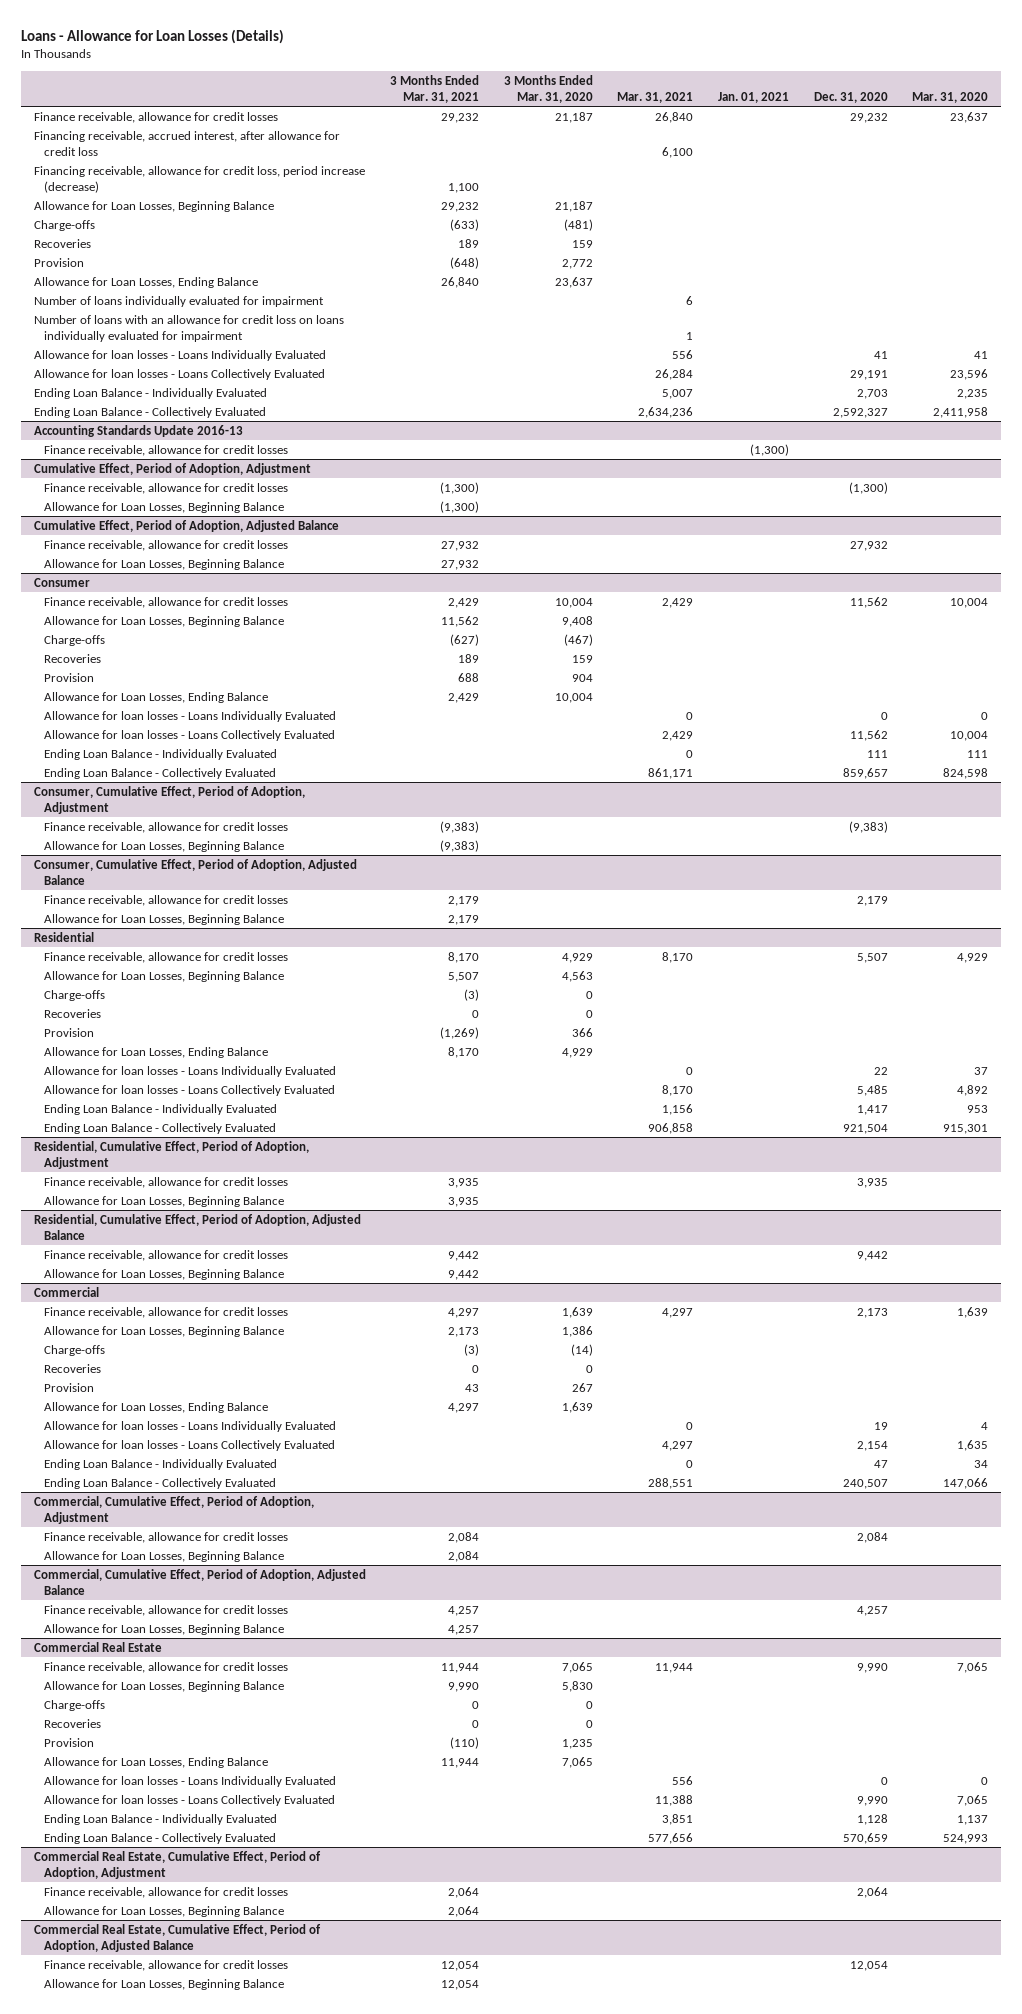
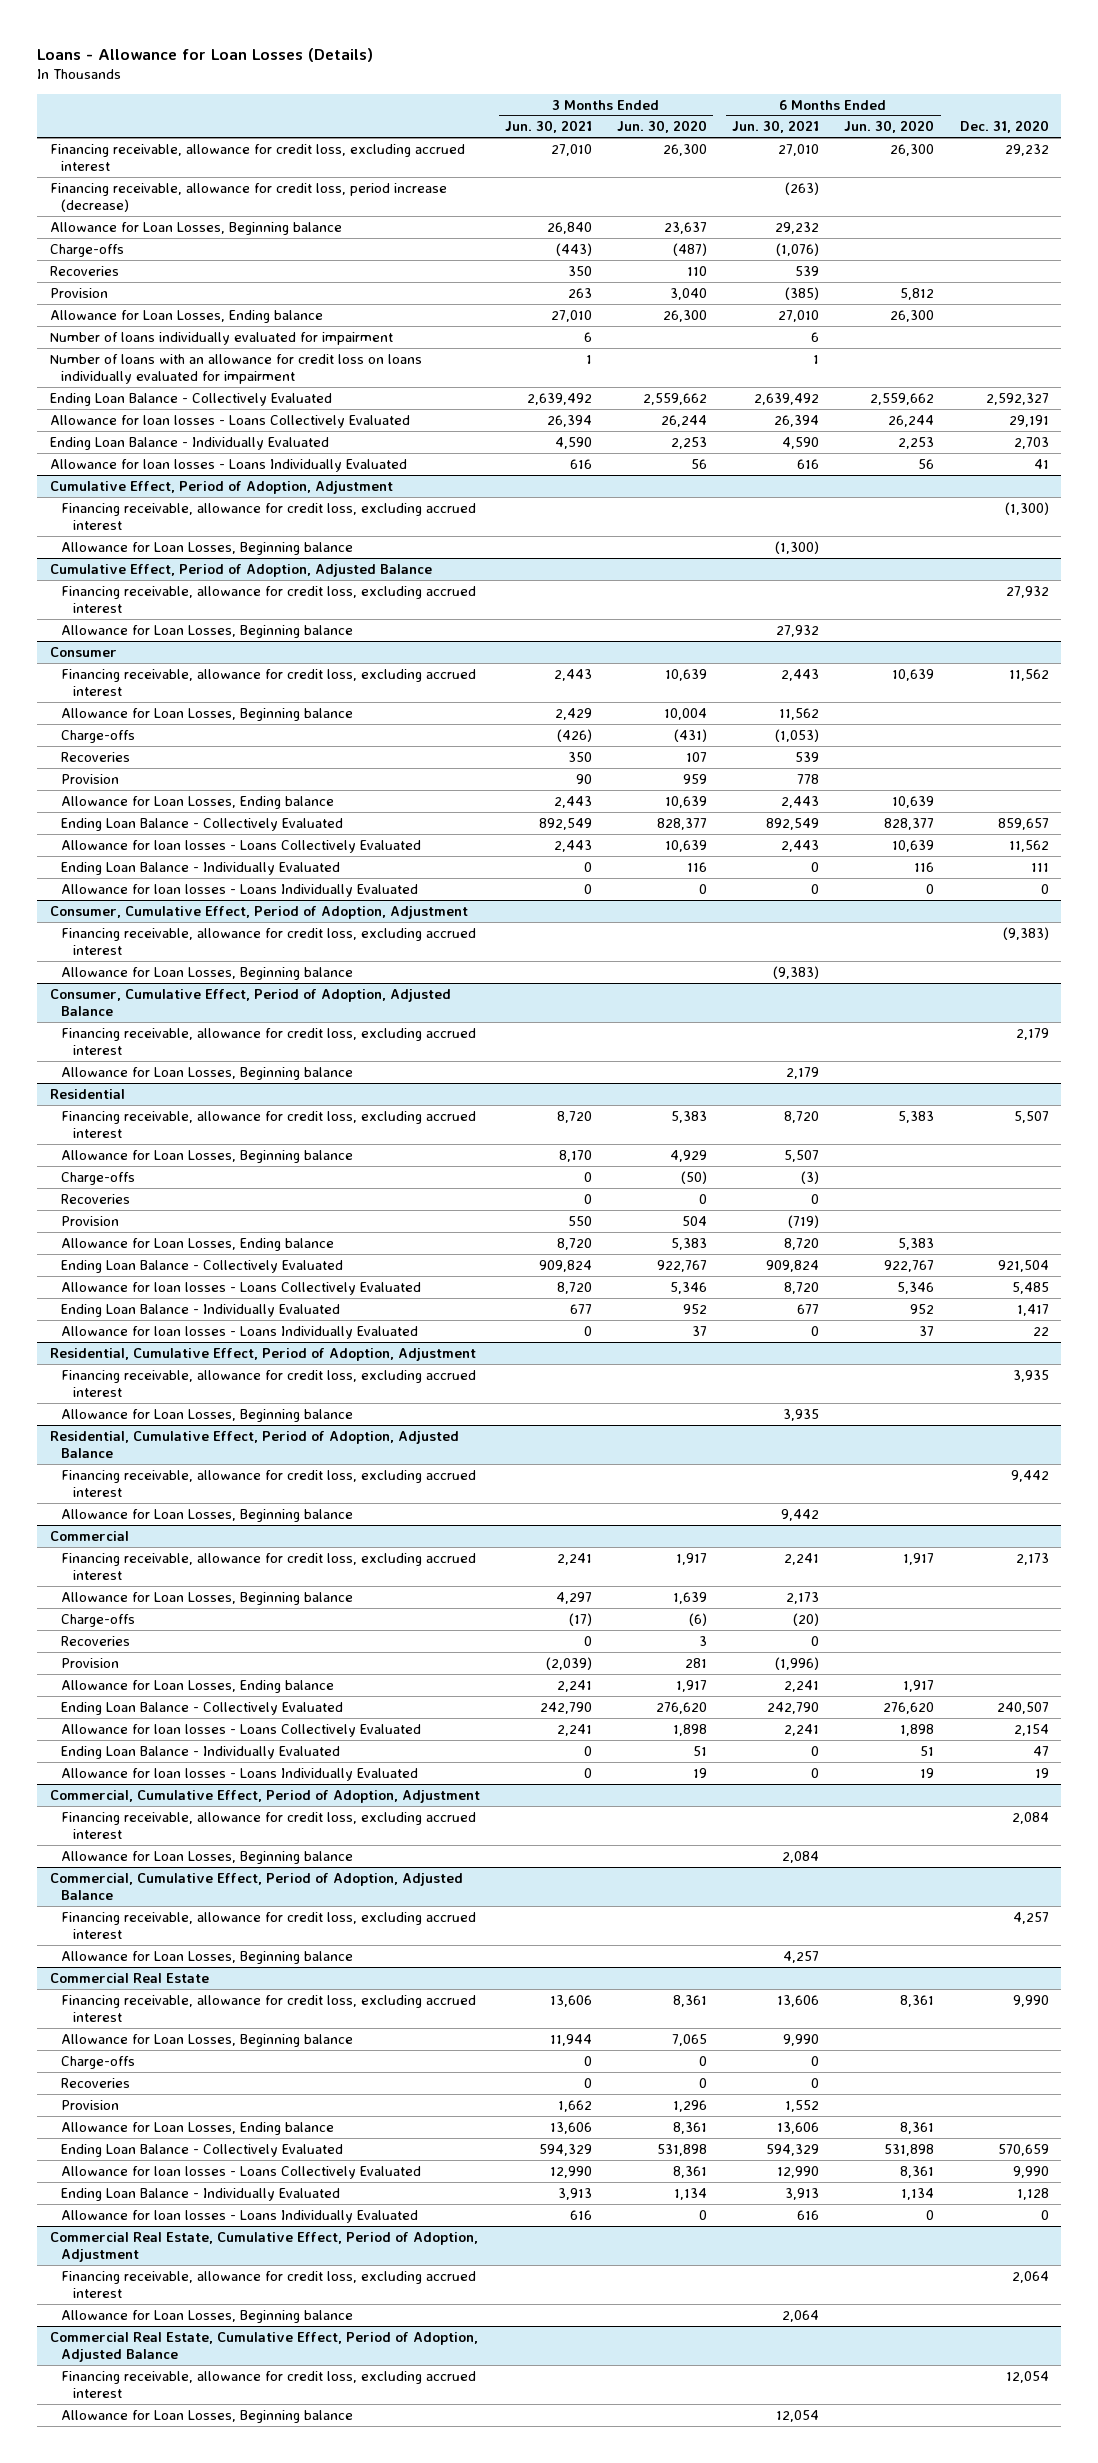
- | 3 Months Ended Mar. 31, 2021 | 3 Months Ended Mar. 31, 2020 | Mar. 31, 2021 | Jan. 01, 2021 | Dec. 31, 2020 | Mar. 31, 2020
+ | 3 Months Ended Jun. 30, 2021 | 3 Months Ended Jun. 30, 2020 | 6 Months Ended Jun. 30, 2021 | 6 Months Ended Jun. 30, 2020 | Dec. 31, 2020
- Finance receivable, allowance for credit losses | 29,232 | 21,187 | 26,840 | | 29,232 | 23,637
- Financing receivable, accrued interest, after allowance for credit loss | | | 6,100 | | |
+ Financing receivable, allowance for credit loss, excluding accrued interest | 27,010 | 26,300 | 27,010 | 26,300 | 29,232
- Allowance for Loan Losses, Beginning Balance | 29,232 | 21,187 | | | |
+ Allowance for Loan Losses, Beginning balance | 26,840 | 23,637 | 29,232 | |
- Allowance for Loan Losses, Ending Balance | 26,840 | 23,637 | | | |
+ Allowance for Loan Losses, Ending balance | 27,010 | 26,300 | 27,010 | 26,300 |
moved up: Ending Loan Balance - Collectively Evaluated | 2,639,492 | 2,559,662 | 2,639,492 | 2,559,662 | 2,592,327
- Accounting Standards Update 2016-13
- Finance receivable, allowance for credit losses | | | | (1,300) | |
moved down: Allowance for loan losses - Loans Individually Evaluated | 616 | 56 | 616 | 56 | 41
@ Cumulative Effect, Period of Adoption, Adjustment
- Finance receivable, allowance for credit losses | (1,300) | | | | (1,300) |
- Allowance for Loan Losses, Beginning Balance | (1,300) | | | | |
+ Financing receivable, allowance for credit loss, excluding accrued interest | | | | | (1,300)
+ Allowance for Loan Losses, Beginning balance | | | (1,300) | |
@ Cumulative Effect, Period of Adoption, Adjusted Balance
- Finance receivable, allowance for credit losses | 27,932 | | | | 27,932 |
- Allowance for Loan Losses, Beginning Balance | 27,932 | | | | |
+ Financing receivable, allowance for credit loss, excluding accrued interest | | | | | 27,932
+ Allowance for Loan Losses, Beginning balance | | | 27,932 | |
@ Consumer
- Finance receivable, allowance for credit losses | 2,429 | 10,004 | 2,429 | | 11,562 | 10,004
- Allowance for Loan Losses, Beginning Balance | 11,562 | 9,408 | | | |
+ Financing receivable, allowance for credit loss, excluding accrued interest | 2,443 | 10,639 | 2,443 | 10,639 | 11,562
+ Allowance for Loan Losses, Beginning balance | 2,429 | 10,004 | 11,562 | |
- Allowance for Loan Losses, Ending Balance | 2,429 | 10,004 | | | |
+ Allowance for Loan Losses, Ending balance | 2,443 | 10,639 | 2,443 | 10,639 |
moved up: Ending Loan Balance - Collectively Evaluated | 892,549 | 828,377 | 892,549 | 828,377 | 859,657
moved down: Allowance for loan losses - Loans Individually Evaluated | 0 | 0 | 0 | 0 | 0
@ Consumer, Cumulative Effect, Period of Adoption, Adjustment
- Finance receivable, allowance for credit losses | (9,383) | | | | (9,383) |
- Allowance for Loan Losses, Beginning Balance | (9,383) | | | | |
+ Financing receivable, allowance for credit loss, excluding accrued interest | | | | | (9,383)
+ Allowance for Loan Losses, Beginning balance | | | (9,383) | |
@ Consumer, Cumulative Effect, Period of Adoption, Adjusted Balance
- Finance receivable, allowance for credit losses | 2,179 | | | | 2,179 |
- Allowance for Loan Losses, Beginning Balance | 2,179 | | | | |
+ Financing receivable, allowance for credit loss, excluding accrued interest | | | | | 2,179
+ Allowance for Loan Losses, Beginning balance | | | 2,179 | |
@ Residential
- Finance receivable, allowance for credit losses | 8,170 | 4,929 | 8,170 | | 5,507 | 4,929
- Allowance for Loan Losses, Beginning Balance | 5,507 | 4,563 | | | |
+ Financing receivable, allowance for credit loss, excluding accrued interest | 8,720 | 5,383 | 8,720 | 5,383 | 5,507
+ Allowance for Loan Losses, Beginning balance | 8,170 | 4,929 | 5,507 | |
- Allowance for Loan Losses, Ending Balance | 8,170 | 4,929 | | | |
+ Allowance for Loan Losses, Ending balance | 8,720 | 5,383 | 8,720 | 5,383 |
moved up: Ending Loan Balance - Collectively Evaluated | 909,824 | 922,767 | 909,824 | 922,767 | 921,504
moved down: Allowance for loan losses - Loans Individually Evaluated | 0 | 37 | 0 | 37 | 22
@ Residential, Cumulative Effect, Period of Adoption, Adjustment
- Finance receivable, allowance for credit losses | 3,935 | | | | 3,935 |
- Allowance for Loan Losses, Beginning Balance | 3,935 | | | | |
+ Financing receivable, allowance for credit loss, excluding accrued interest | | | | | 3,935
+ Allowance for Loan Losses, Beginning balance | | | 3,935 | |
@ Residential, Cumulative Effect, Period of Adoption, Adjusted Balance
- Finance receivable, allowance for credit losses | 9,442 | | | | 9,442 |
- Allowance for Loan Losses, Beginning Balance | 9,442 | | | | |
+ Financing receivable, allowance for credit loss, excluding accrued interest | | | | | 9,442
+ Allowance for Loan Losses, Beginning balance | | | 9,442 | |
@ Commercial
- Finance receivable, allowance for credit losses | 4,297 | 1,639 | 4,297 | | 2,173 | 1,639
- Allowance for Loan Losses, Beginning Balance | 2,173 | 1,386 | | | |
+ Financing receivable, allowance for credit loss, excluding accrued interest | 2,241 | 1,917 | 2,241 | 1,917 | 2,173
+ Allowance for Loan Losses, Beginning balance | 4,297 | 1,639 | 2,173 | |
- Allowance for Loan Losses, Ending Balance | 4,297 | 1,639 | | | |
+ Allowance for Loan Losses, Ending balance | 2,241 | 1,917 | 2,241 | 1,917 |
moved up: Ending Loan Balance - Collectively Evaluated | 242,790 | 276,620 | 242,790 | 276,620 | 240,507
moved down: Allowance for loan losses - Loans Individually Evaluated | 0 | 19 | 0 | 19 | 19
@ Commercial, Cumulative Effect, Period of Adoption, Adjustment
- Finance receivable, allowance for credit losses | 2,084 | | | | 2,084 |
- Allowance for Loan Losses, Beginning Balance | 2,084 | | | | |
+ Financing receivable, allowance for credit loss, excluding accrued interest | | | | | 2,084
+ Allowance for Loan Losses, Beginning balance | | | 2,084 | |
@ Commercial, Cumulative Effect, Period of Adoption, Adjusted Balance
- Finance receivable, allowance for credit losses | 4,257 | | | | 4,257 |
- Allowance for Loan Losses, Beginning Balance | 4,257 | | | | |
+ Financing receivable, allowance for credit loss, excluding accrued interest | | | | | 4,257
+ Allowance for Loan Losses, Beginning balance | | | 4,257 | |
@ Commercial Real Estate
- Finance receivable, allowance for credit losses | 11,944 | 7,065 | 11,944 | | 9,990 | 7,065
- Allowance for Loan Losses, Beginning Balance | 9,990 | 5,830 | | | |
+ Financing receivable, allowance for credit loss, excluding accrued interest | 13,606 | 8,361 | 13,606 | 8,361 | 9,990
+ Allowance for Loan Losses, Beginning balance | 11,944 | 7,065 | 9,990 | |
- Allowance for Loan Losses, Ending Balance | 11,944 | 7,065 | | | |
+ Allowance for Loan Losses, Ending balance | 13,606 | 8,361 | 13,606 | 8,361 |
moved up: Ending Loan Balance - Collectively Evaluated | 594,329 | 531,898 | 594,329 | 531,898 | 570,659
moved down: Allowance for loan losses - Loans Individually Evaluated | 616 | 0 | 616 | 0 | 0
@ Commercial Real Estate, Cumulative Effect, Period of Adoption, Adjustment
- Finance receivable, allowance for credit losses | 2,064 | | | | 2,064 |
- Allowance for Loan Losses, Beginning Balance | 2,064 | | | | |
+ Financing receivable, allowance for credit loss, excluding accrued interest | | | | | 2,064
+ Allowance for Loan Losses, Beginning balance | | | 2,064 | |
@ Commercial Real Estate, Cumulative Effect, Period of Adoption, Adjusted Balance
- Finance receivable, allowance for credit losses | 12,054 | | | | 12,054 |
- Allowance for Loan Losses, Beginning Balance | 12,054 | | | | |
+ Financing receivable, allowance for credit loss, excluding accrued interest | | | | | 12,054
+ Allowance for Loan Losses, Beginning balance | | | 12,054 | |

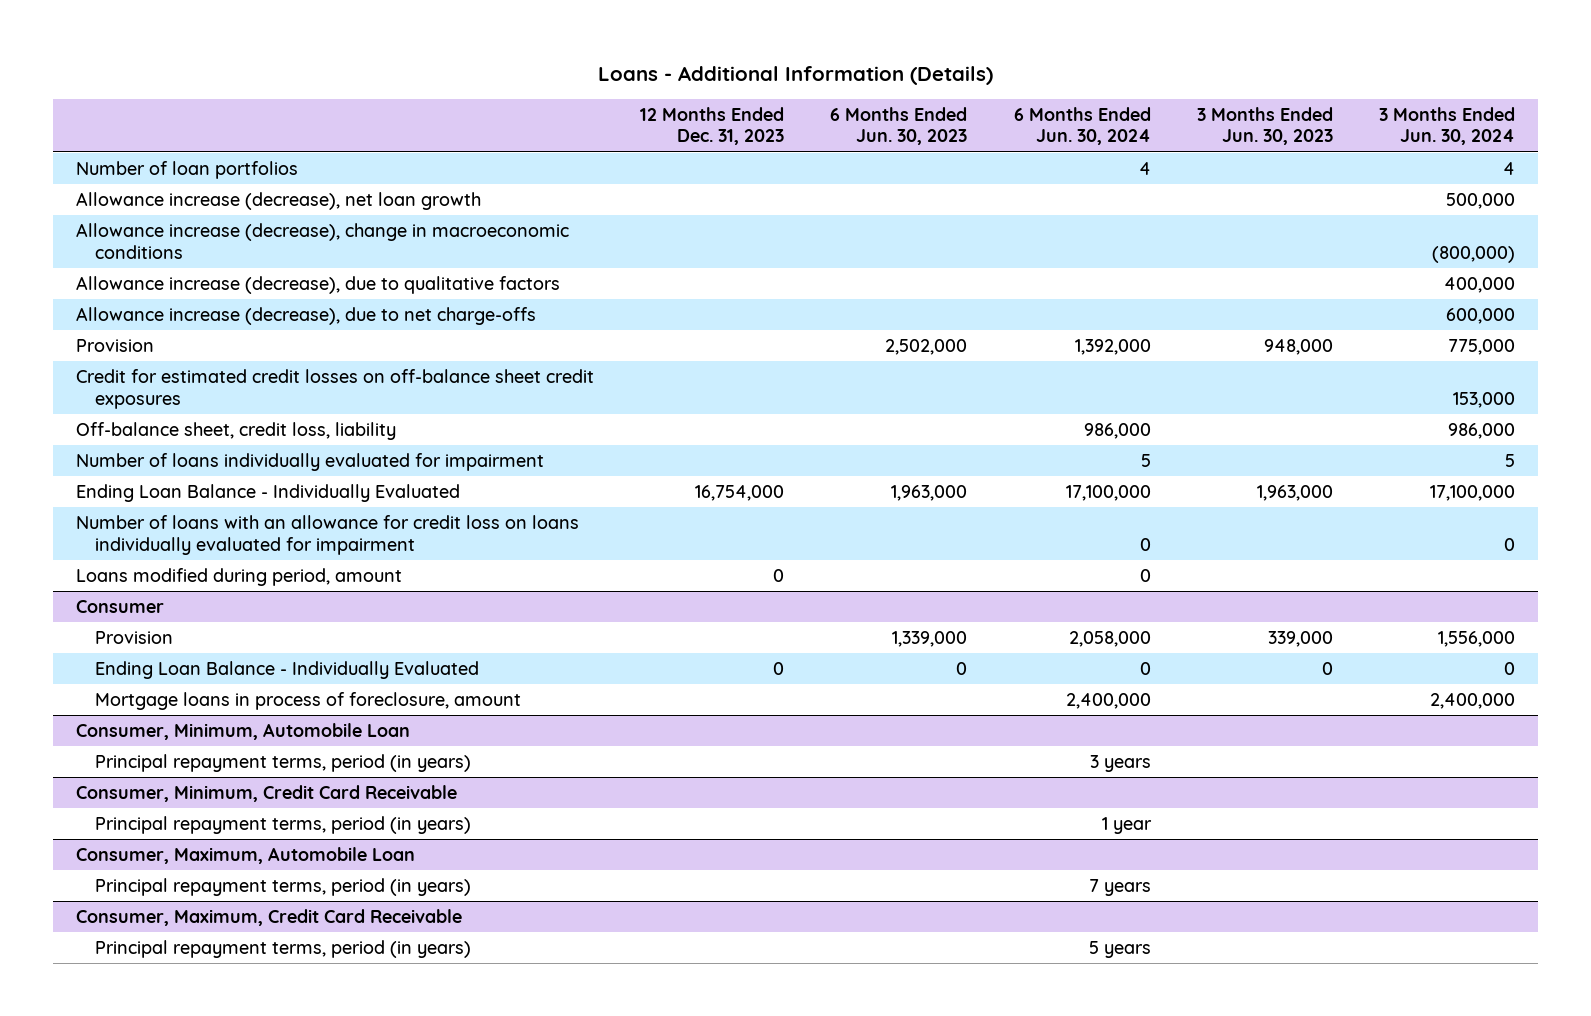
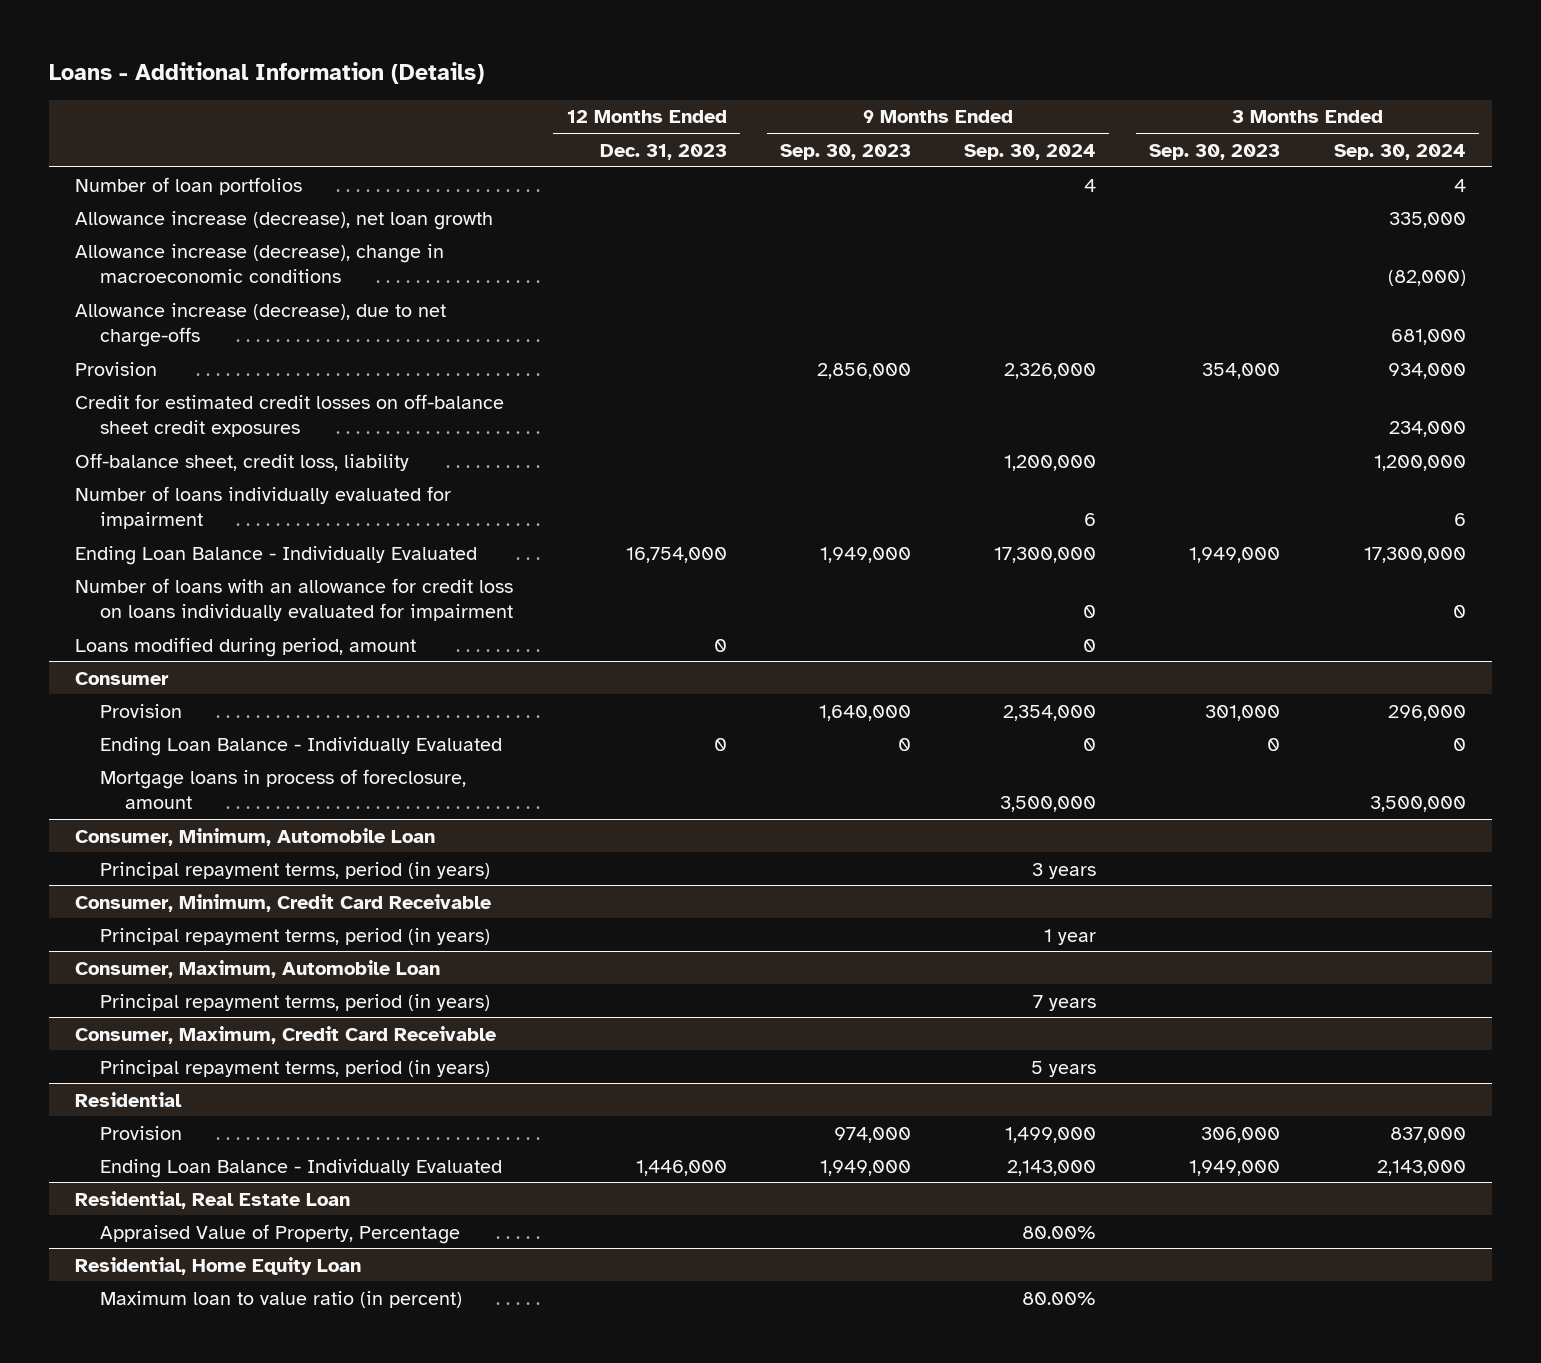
- | 12 Months Ended Dec. 31, 2023 | 6 Months Ended Jun. 30, 2023 | 6 Months Ended Jun. 30, 2024 | 3 Months Ended Jun. 30, 2023 | 3 Months Ended Jun. 30, 2024
+ | 12 Months Ended Dec. 31, 2023 | 9 Months Ended Sep. 30, 2023 | 9 Months Ended Sep. 30, 2024 | 3 Months Ended Sep. 30, 2023 | 3 Months Ended Sep. 30, 2024
- Allowance increase (decrease), due to qualitative factors | | | | | 400,000
+ Residential
+ Provision | | 974,000 | 1,499,000 | 306,000 | 837,000
+ Ending Loan Balance - Individually Evaluated | 1,446,000 | 1,949,000 | 2,143,000 | 1,949,000 | 2,143,000
+ Residential, Real Estate Loan
+ Appraised Value of Property, Percentage | | | 80.00% | |
+ Residential, Home Equity Loan
+ Maximum loan to value ratio (in percent) | | | 80.00% | |

